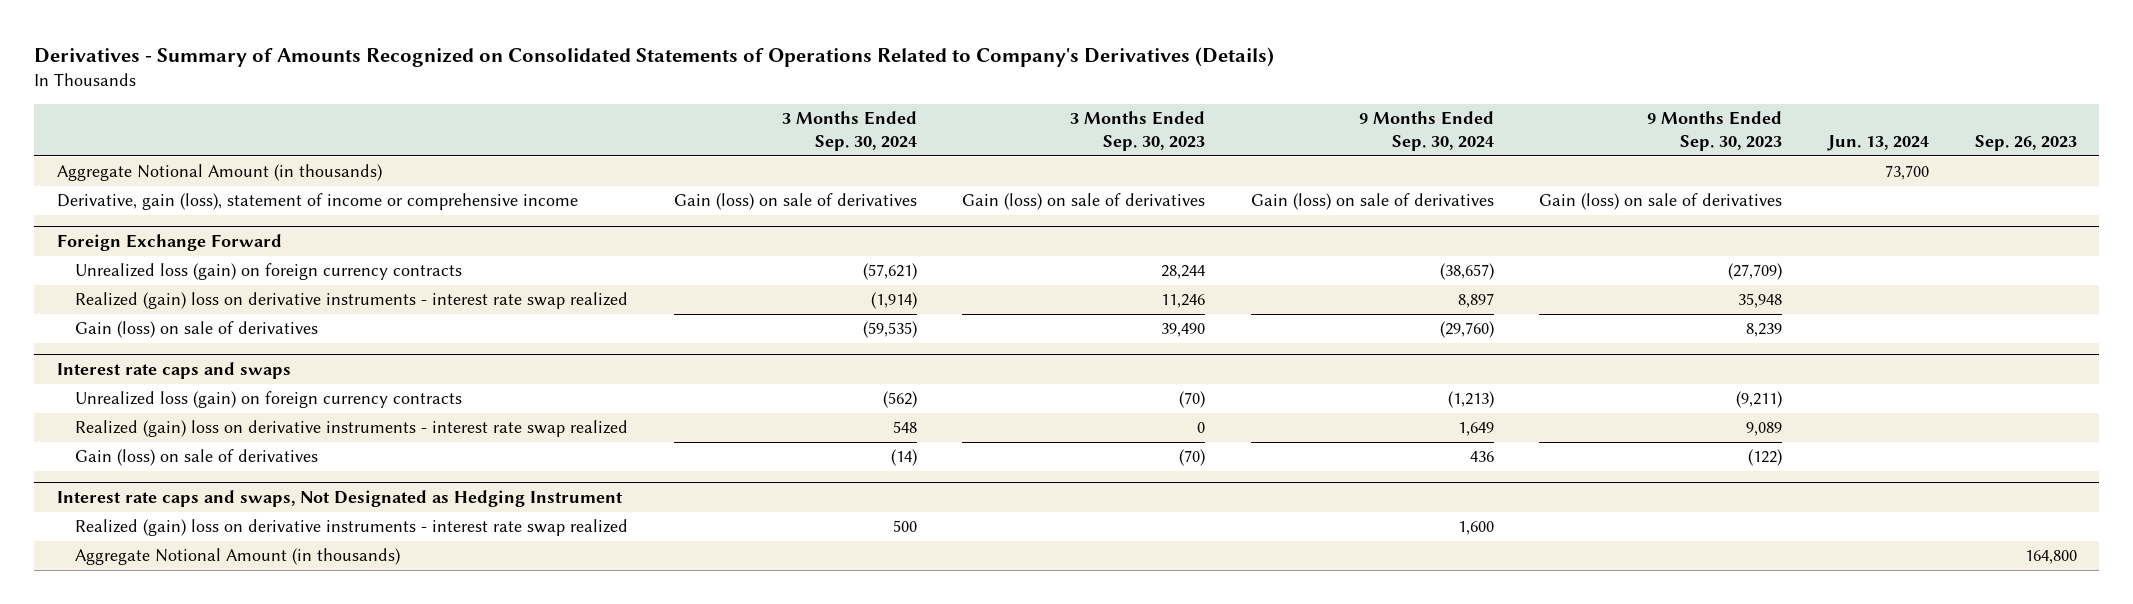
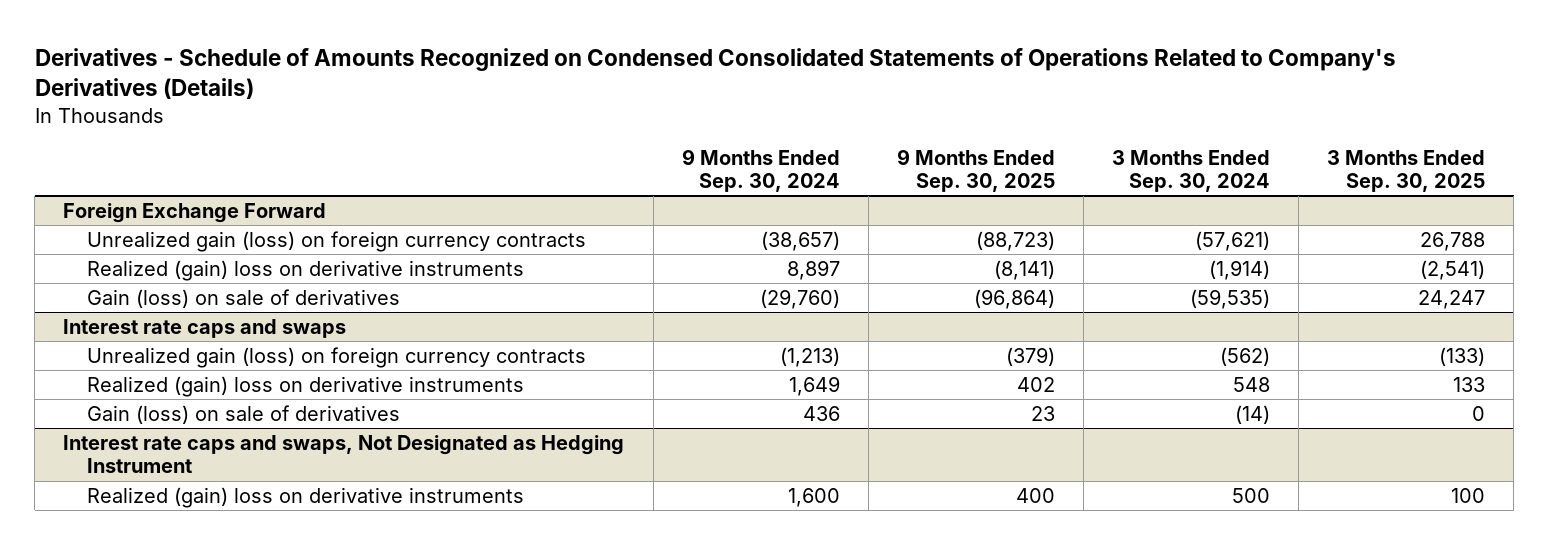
- Derivatives - Summary of Amounts Recognized on Consolidated Statements of Operations Related to Company's Derivatives (Details)
+ Derivatives - Schedule of Amounts Recognized on Condensed Consolidated Statements of Operations Related to Company's Derivatives (Details)
- | 3 Months Ended Sep. 30, 2024 | 3 Months Ended Sep. 30, 2023 | 9 Months Ended Sep. 30, 2024 | 9 Months Ended Sep. 30, 2023 | Jun. 13, 2024 | Sep. 26, 2023
+ | 9 Months Ended Sep. 30, 2024 | 9 Months Ended Sep. 30, 2025 | 3 Months Ended Sep. 30, 2024 | 3 Months Ended Sep. 30, 2025
- Aggregate Notional Amount (in thousands) | | | | | 73,700 |
- Derivative, gain (loss), statement of income or comprehensive income | Gain (loss) on sale of derivatives | Gain (loss) on sale of derivatives | Gain (loss) on sale of derivatives | Gain (loss) on sale of derivatives | |
@ Foreign Exchange Forward
- Unrealized loss (gain) on foreign currency contracts | (57,621) | 28,244 | (38,657) | (27,709) | |
- Realized (gain) loss on derivative instruments - interest rate swap realized | (1,914) | 11,246 | 8,897 | 35,948 | |
+ Unrealized gain (loss) on foreign currency contracts | (38,657) | (88,723) | (57,621) | 26,788
+ Realized (gain) loss on derivative instruments | 8,897 | (8,141) | (1,914) | (2,541)
@ Interest rate caps and swaps
- Unrealized loss (gain) on foreign currency contracts | (562) | (70) | (1,213) | (9,211) | |
- Realized (gain) loss on derivative instruments - interest rate swap realized | 548 | 0 | 1,649 | 9,089 | |
+ Unrealized gain (loss) on foreign currency contracts | (1,213) | (379) | (562) | (133)
+ Realized (gain) loss on derivative instruments | 1,649 | 402 | 548 | 133
@ Interest rate caps and swaps, Not Designated as Hedging Instrument
- Realized (gain) loss on derivative instruments - interest rate swap realized | 500 | | 1,600 | | |
- Aggregate Notional Amount (in thousands) | | | | | | 164,800
+ Realized (gain) loss on derivative instruments | 1,600 | 400 | 500 | 100

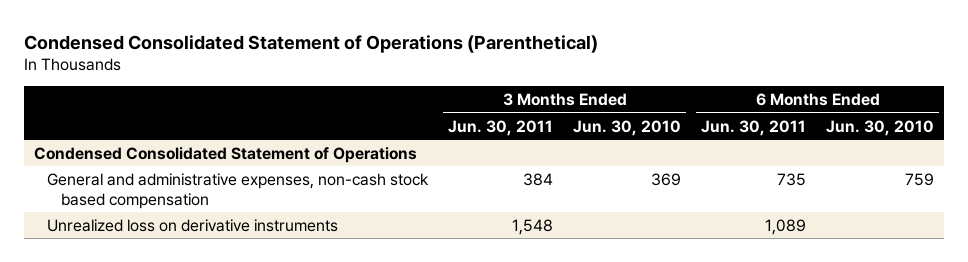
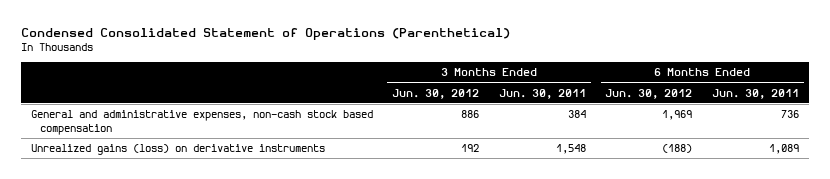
- | 3 Months Ended Jun. 30, 2011 | 3 Months Ended Jun. 30, 2010 | 6 Months Ended Jun. 30, 2011 | 6 Months Ended Jun. 30, 2010
+ | 3 Months Ended Jun. 30, 2012 | 3 Months Ended Jun. 30, 2011 | 6 Months Ended Jun. 30, 2012 | 6 Months Ended Jun. 30, 2011
- Condensed Consolidated Statement of Operations
- General and administrative expenses, non-cash stock based compensation | 384 | 369 | 735 | 759
- Unrealized loss on derivative instruments | 1,548 | | 1,089 |
+ General and administrative expenses, non-cash stock based compensation | 886 | 384 | 1,969 | 736
+ Unrealized gains (loss) on derivative instruments | 192 | 1,548 | (188) | 1,089

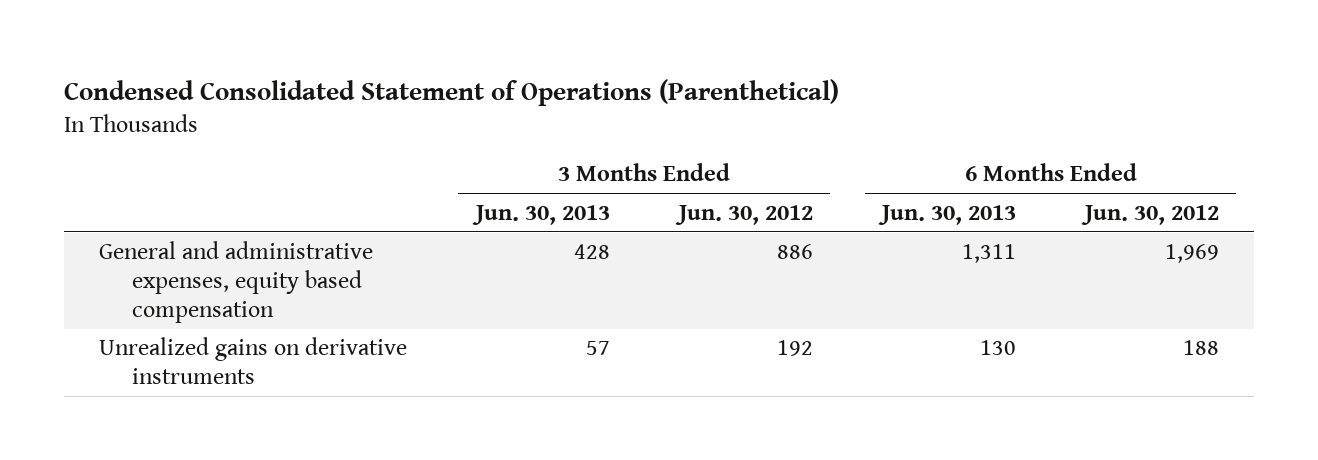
- | 3 Months Ended Jun. 30, 2012 | 3 Months Ended Jun. 30, 2011 | 6 Months Ended Jun. 30, 2012 | 6 Months Ended Jun. 30, 2011
+ | 3 Months Ended Jun. 30, 2013 | 3 Months Ended Jun. 30, 2012 | 6 Months Ended Jun. 30, 2013 | 6 Months Ended Jun. 30, 2012
- General and administrative expenses, non-cash stock based compensation | 886 | 384 | 1,969 | 736
- Unrealized gains (loss) on derivative instruments | 192 | 1,548 | (188) | 1,089
+ General and administrative expenses, equity based compensation | 428 | 886 | 1,311 | 1,969
+ Unrealized gains on derivative instruments | 57 | 192 | 130 | 188

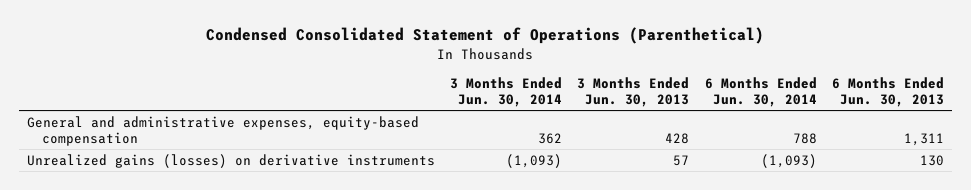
- | 3 Months Ended Jun. 30, 2013 | 3 Months Ended Jun. 30, 2012 | 6 Months Ended Jun. 30, 2013 | 6 Months Ended Jun. 30, 2012
+ | 3 Months Ended Jun. 30, 2014 | 3 Months Ended Jun. 30, 2013 | 6 Months Ended Jun. 30, 2014 | 6 Months Ended Jun. 30, 2013
- General and administrative expenses, equity based compensation | 428 | 886 | 1,311 | 1,969
- Unrealized gains on derivative instruments | 57 | 192 | 130 | 188
+ General and administrative expenses, equity-based compensation | 362 | 428 | 788 | 1,311
+ Unrealized gains (losses) on derivative instruments | (1,093) | 57 | (1,093) | 130

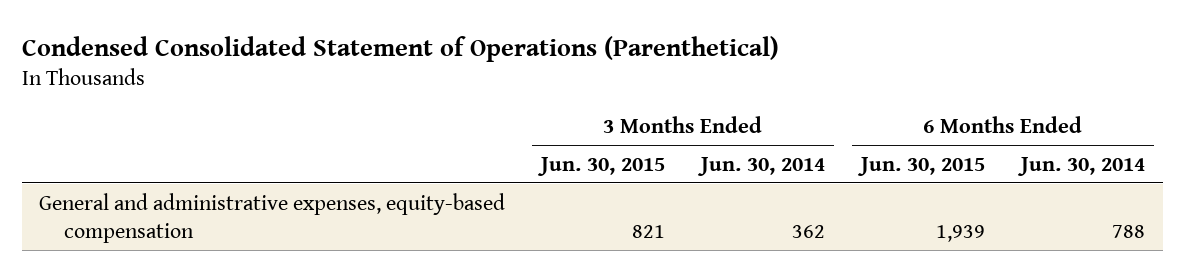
- | 3 Months Ended Jun. 30, 2014 | 3 Months Ended Jun. 30, 2013 | 6 Months Ended Jun. 30, 2014 | 6 Months Ended Jun. 30, 2013
+ | 3 Months Ended Jun. 30, 2015 | 3 Months Ended Jun. 30, 2014 | 6 Months Ended Jun. 30, 2015 | 6 Months Ended Jun. 30, 2014
- Unrealized gains (losses) on derivative instruments | (1,093) | 57 | (1,093) | 130

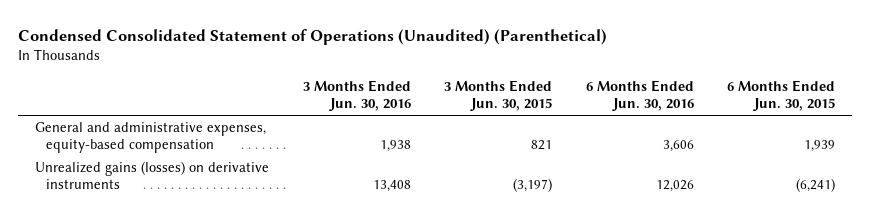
- Condensed Consolidated Statement of Operations (Parenthetical)
+ Condensed Consolidated Statement of Operations (Unaudited) (Parenthetical)
- | 3 Months Ended Jun. 30, 2015 | 3 Months Ended Jun. 30, 2014 | 6 Months Ended Jun. 30, 2015 | 6 Months Ended Jun. 30, 2014
+ | 3 Months Ended Jun. 30, 2016 | 3 Months Ended Jun. 30, 2015 | 6 Months Ended Jun. 30, 2016 | 6 Months Ended Jun. 30, 2015
+ Unrealized gains (losses) on derivative instruments | 13,408 | (3,197) | 12,026 | (6,241)

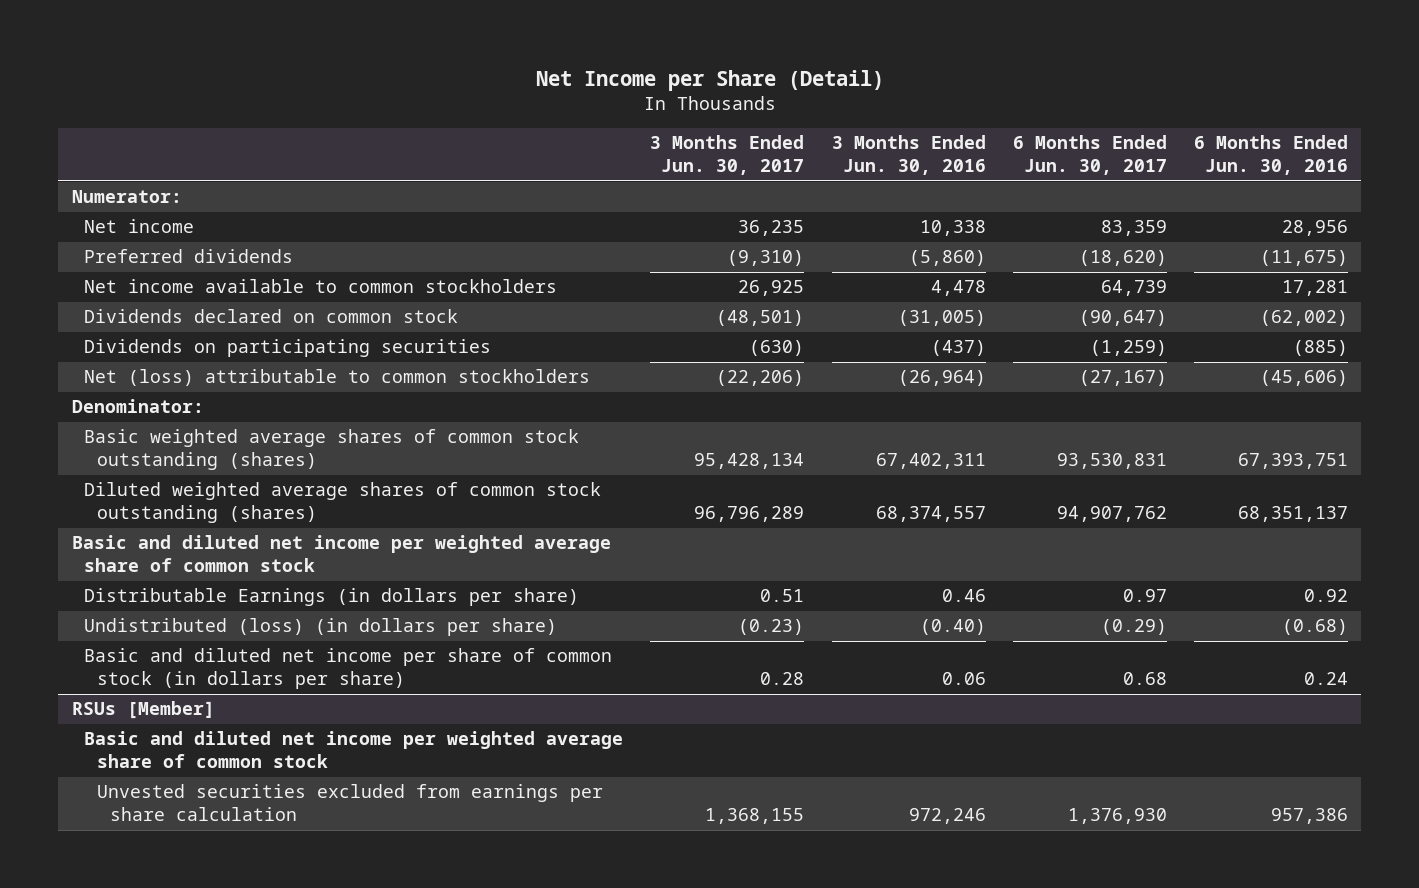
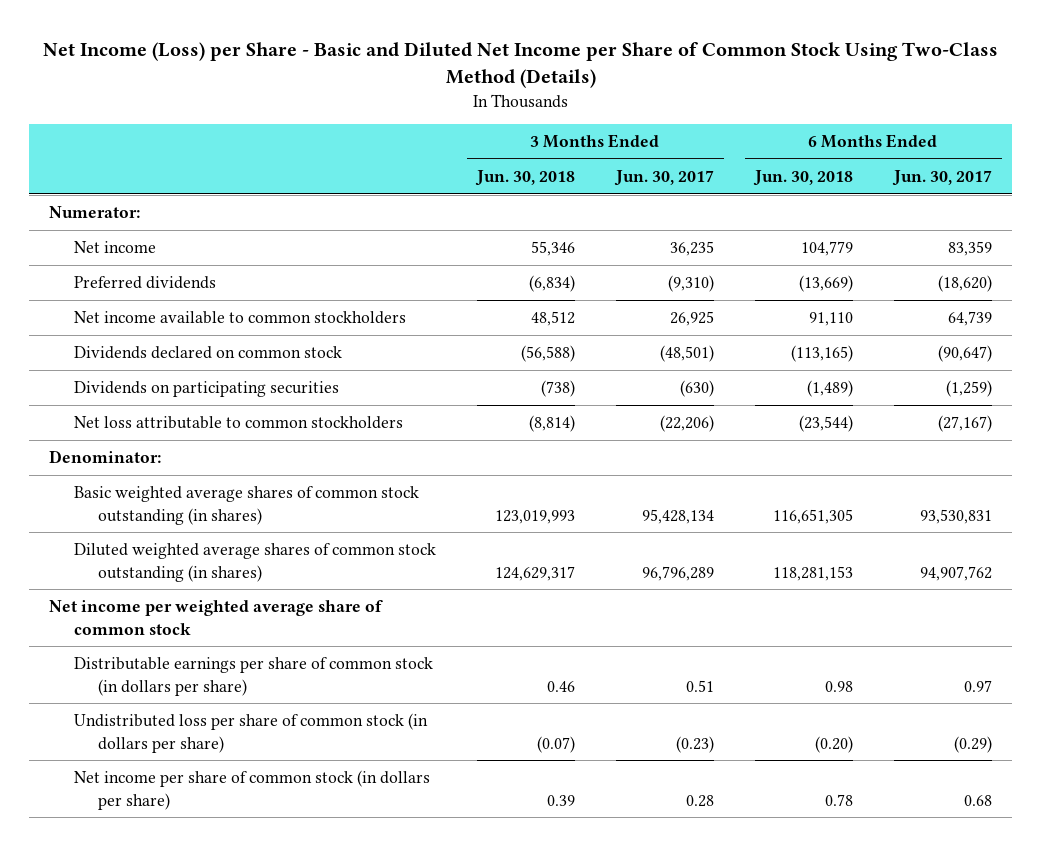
- Net Income per Share (Detail)
+ Net Income (Loss) per Share - Basic and Diluted Net Income per Share of Common Stock Using Two-Class Method (Details)
- | 3 Months Ended Jun. 30, 2017 | 3 Months Ended Jun. 30, 2016 | 6 Months Ended Jun. 30, 2017 | 6 Months Ended Jun. 30, 2016
+ | 3 Months Ended Jun. 30, 2018 | 3 Months Ended Jun. 30, 2017 | 6 Months Ended Jun. 30, 2018 | 6 Months Ended Jun. 30, 2017
- Net (loss) attributable to common stockholders | (22,206) | (26,964) | (27,167) | (45,606)
+ Net loss attributable to common stockholders | (8,814) | (22,206) | (23,544) | (27,167)
- Basic weighted average shares of common stock outstanding (shares) | 95,428,134 | 67,402,311 | 93,530,831 | 67,393,751
- Diluted weighted average shares of common stock outstanding (shares) | 96,796,289 | 68,374,557 | 94,907,762 | 68,351,137
- Basic and diluted net income per weighted average share of common stock
- Distributable Earnings (in dollars per share) | 0.51 | 0.46 | 0.97 | 0.92
- Undistributed (loss) (in dollars per share) | (0.23) | (0.40) | (0.29) | (0.68)
- Basic and diluted net income per share of common stock (in dollars per share) | 0.28 | 0.06 | 0.68 | 0.24
- RSUs [Member]
- Basic and diluted net income per weighted average share of common stock
- Unvested securities excluded from earnings per share calculation | 1,368,155 | 972,246 | 1,376,930 | 957,386
+ Basic weighted average shares of common stock outstanding (in shares) | 123,019,993 | 95,428,134 | 116,651,305 | 93,530,831
+ Diluted weighted average shares of common stock outstanding (in shares) | 124,629,317 | 96,796,289 | 118,281,153 | 94,907,762
+ Net income per weighted average share of common stock
+ Distributable earnings per share of common stock (in dollars per share) | 0.46 | 0.51 | 0.98 | 0.97
+ Undistributed loss per share of common stock (in dollars per share) | (0.07) | (0.23) | (0.20) | (0.29)
+ Net income per share of common stock (in dollars per share) | 0.39 | 0.28 | 0.78 | 0.68

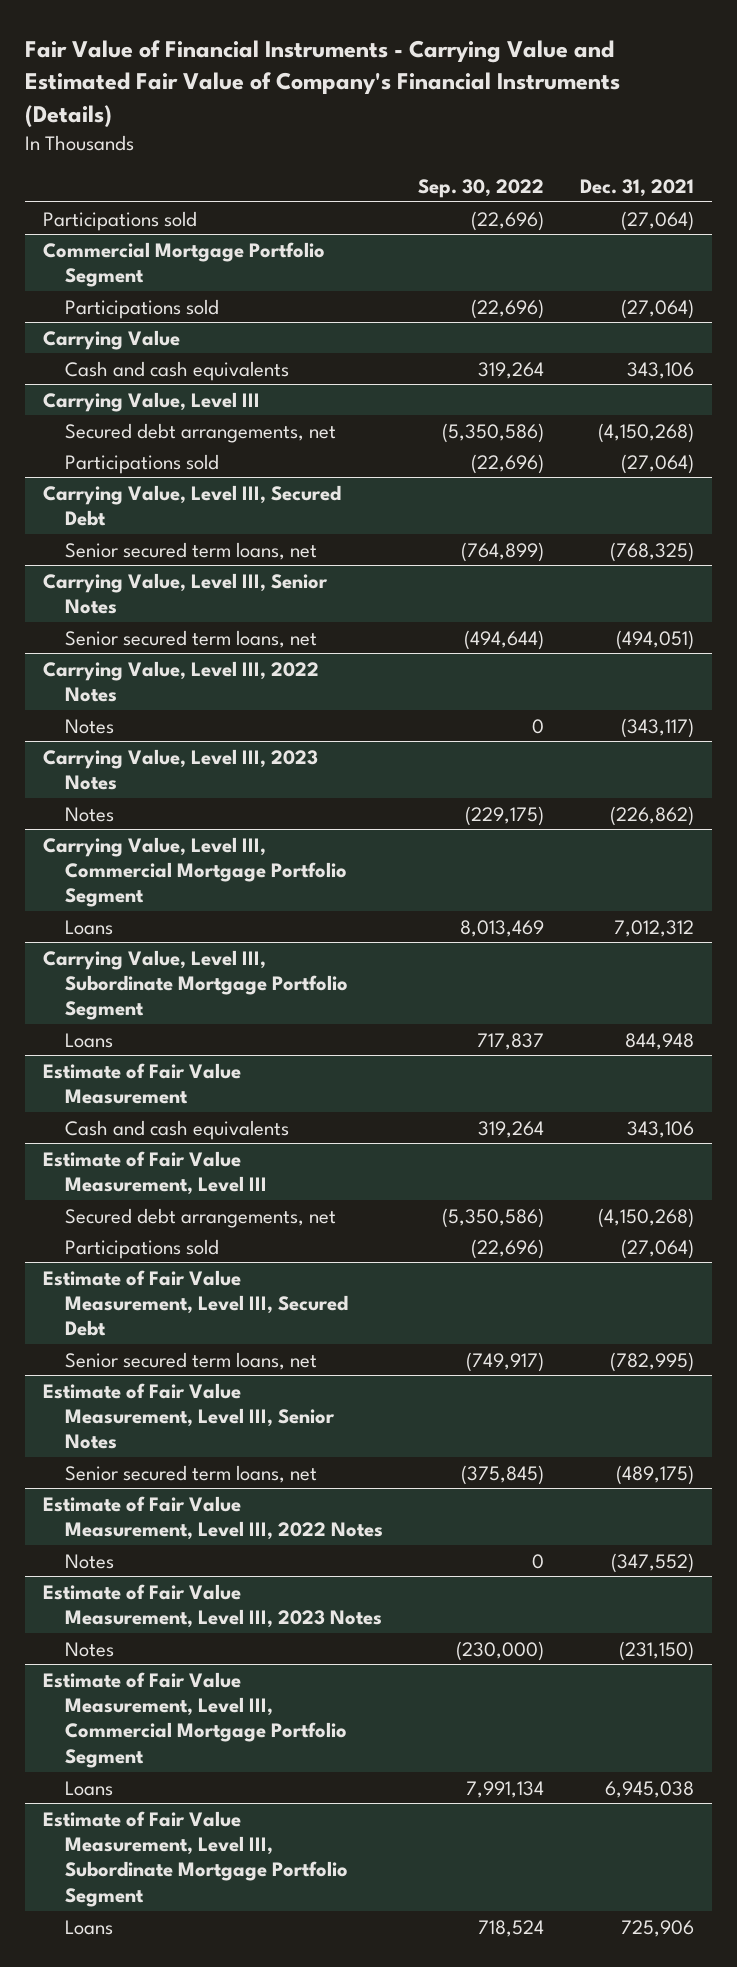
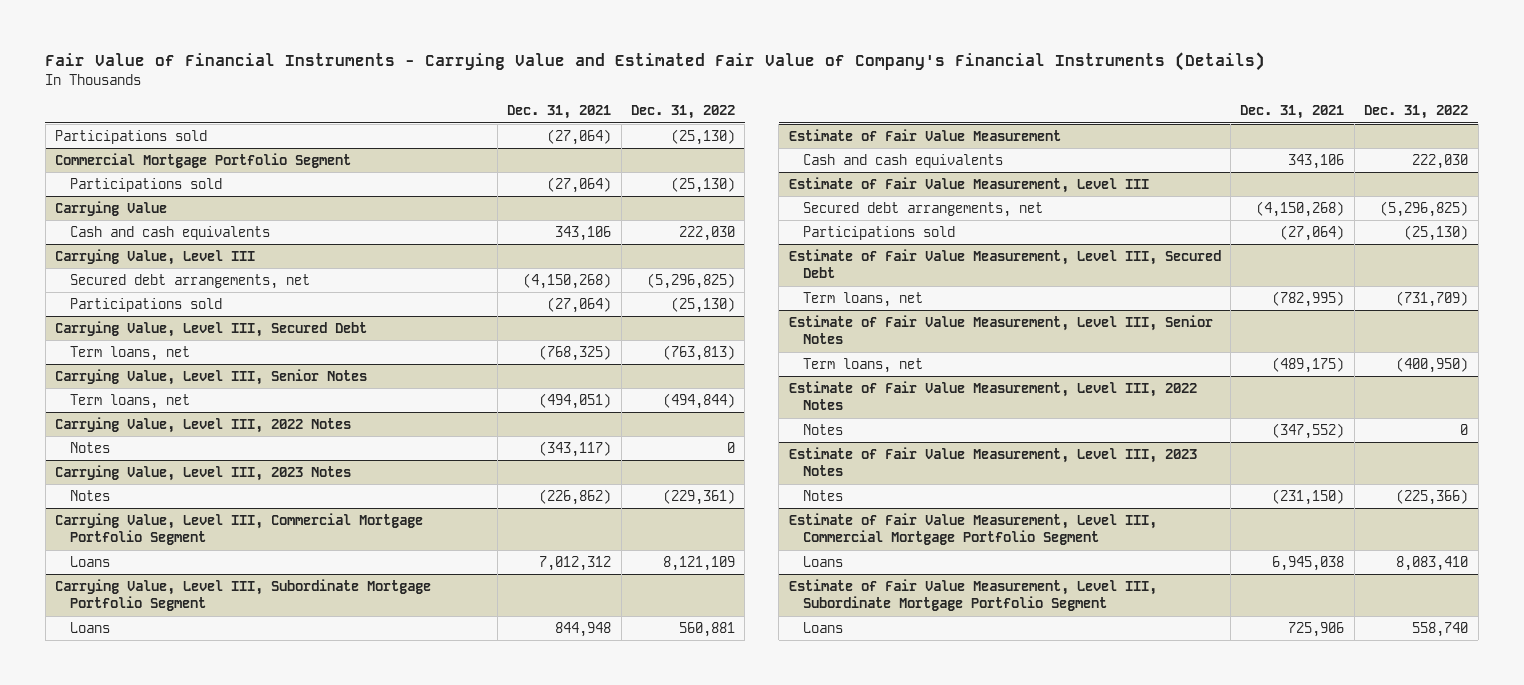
- | Sep. 30, 2022 | Dec. 31, 2021
+ | Dec. 31, 2021 | Dec. 31, 2022
@ Carrying Value, Level III, Secured Debt
- Senior secured term loans, net | (764,899) | (768,325)
+ Term loans, net | (768,325) | (763,813)
@ Carrying Value, Level III, Senior Notes
- Senior secured term loans, net | (494,644) | (494,051)
+ Term loans, net | (494,051) | (494,844)
@ Estimate of Fair Value Measurement, Level III, Secured Debt
- Senior secured term loans, net | (749,917) | (782,995)
+ Term loans, net | (782,995) | (731,709)
@ Estimate of Fair Value Measurement, Level III, Senior Notes
- Senior secured term loans, net | (375,845) | (489,175)
+ Term loans, net | (489,175) | (400,950)

